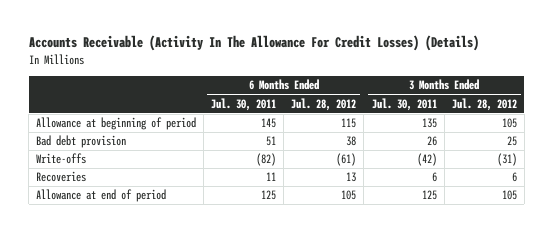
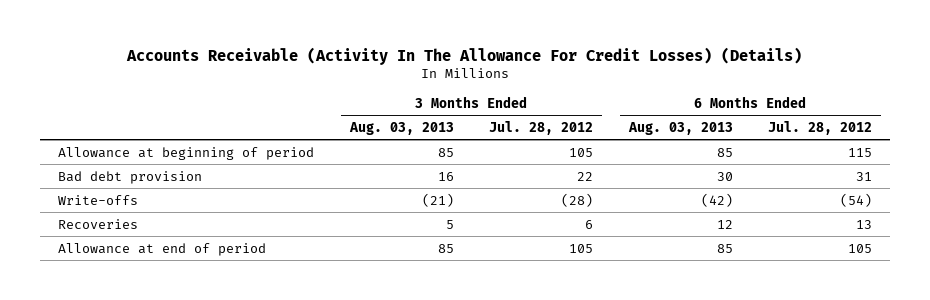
- | 6 Months Ended Jul. 30, 2011 | 6 Months Ended Jul. 28, 2012 | 3 Months Ended Jul. 30, 2011 | 3 Months Ended Jul. 28, 2012
+ | 3 Months Ended Aug. 03, 2013 | 3 Months Ended Jul. 28, 2012 | 6 Months Ended Aug. 03, 2013 | 6 Months Ended Jul. 28, 2012
- Bad debt provision | 51 | 38 | 26 | 25
- Write-offs | (82) | (61) | (42) | (31)
+ Bad debt provision | 16 | 22 | 30 | 31
+ Write-offs | (21) | (28) | (42) | (54)

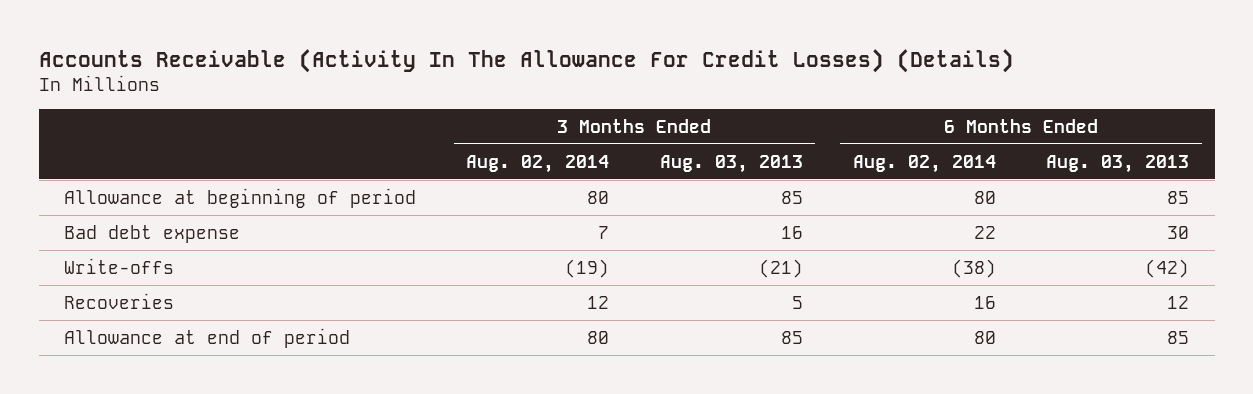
- | 3 Months Ended Aug. 03, 2013 | 3 Months Ended Jul. 28, 2012 | 6 Months Ended Aug. 03, 2013 | 6 Months Ended Jul. 28, 2012
+ | 3 Months Ended Aug. 02, 2014 | 3 Months Ended Aug. 03, 2013 | 6 Months Ended Aug. 02, 2014 | 6 Months Ended Aug. 03, 2013
- Bad debt provision | 16 | 22 | 30 | 31
+ Bad debt expense | 7 | 16 | 22 | 30

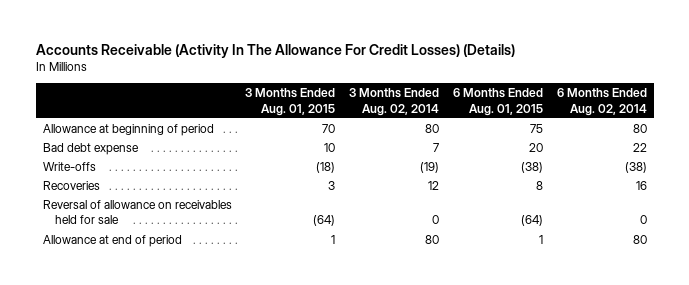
- | 3 Months Ended Aug. 02, 2014 | 3 Months Ended Aug. 03, 2013 | 6 Months Ended Aug. 02, 2014 | 6 Months Ended Aug. 03, 2013
+ | 3 Months Ended Aug. 01, 2015 | 3 Months Ended Aug. 02, 2014 | 6 Months Ended Aug. 01, 2015 | 6 Months Ended Aug. 02, 2014
+ Reversal of allowance on receivables held for sale | (64) | 0 | (64) | 0

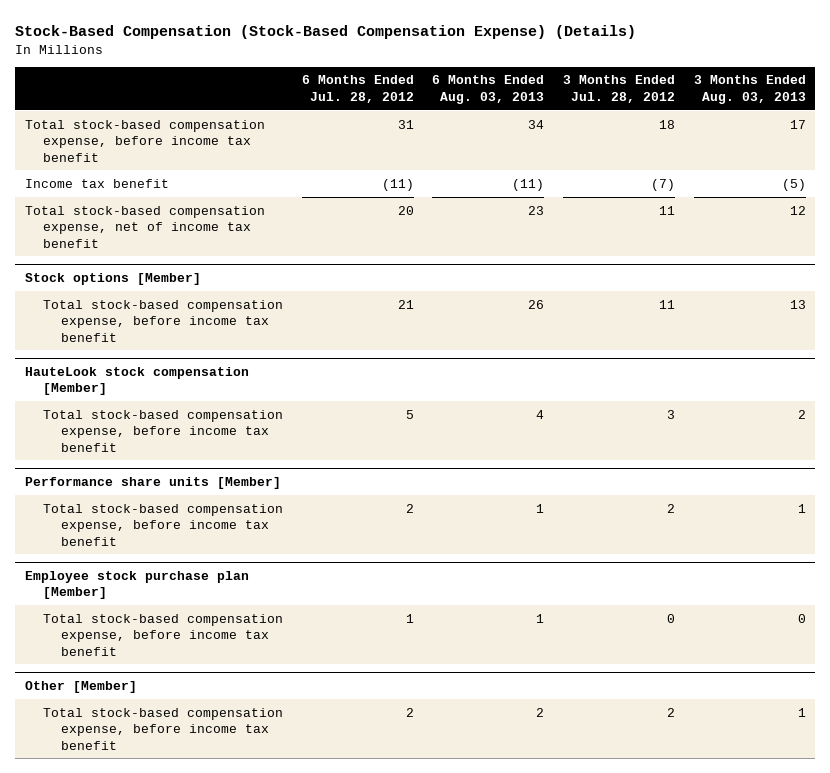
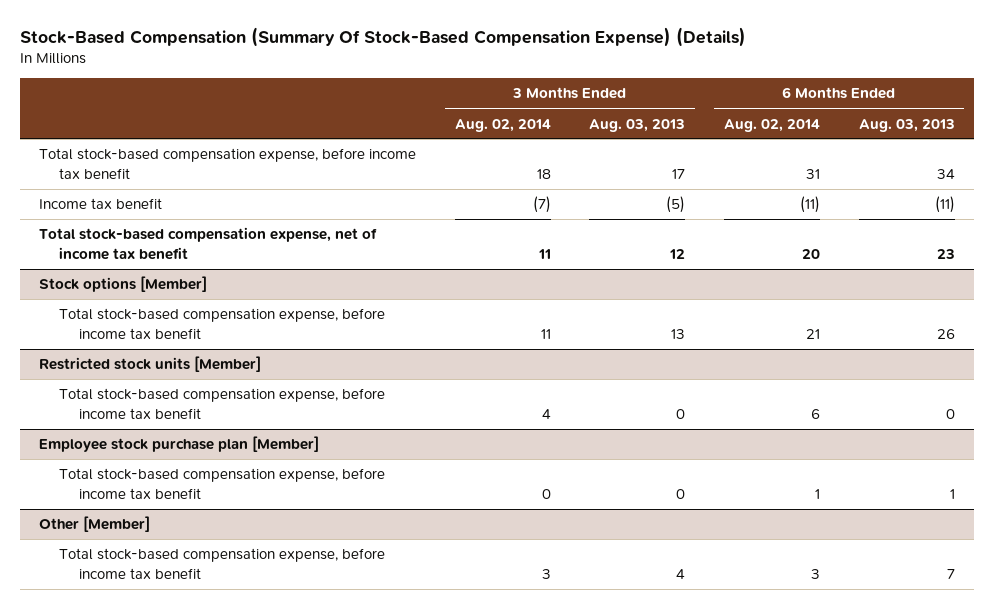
- Stock-Based Compensation (Stock-Based Compensation Expense) (Details)
+ Stock-Based Compensation (Summary Of Stock-Based Compensation Expense) (Details)
- | 6 Months Ended Jul. 28, 2012 | 6 Months Ended Aug. 03, 2013 | 3 Months Ended Jul. 28, 2012 | 3 Months Ended Aug. 03, 2013
+ | 3 Months Ended Aug. 02, 2014 | 3 Months Ended Aug. 03, 2013 | 6 Months Ended Aug. 02, 2014 | 6 Months Ended Aug. 03, 2013
- HauteLook stock compensation [Member]
- Total stock-based compensation expense, before income tax benefit | 5 | 4 | 3 | 2
- Performance share units [Member]
- Total stock-based compensation expense, before income tax benefit | 2 | 1 | 2 | 1
+ Restricted stock units [Member]
+ Total stock-based compensation expense, before income tax benefit | 4 | 0 | 6 | 0
@ Other [Member]
- Total stock-based compensation expense, before income tax benefit | 2 | 2 | 2 | 1
+ Total stock-based compensation expense, before income tax benefit | 3 | 4 | 3 | 7

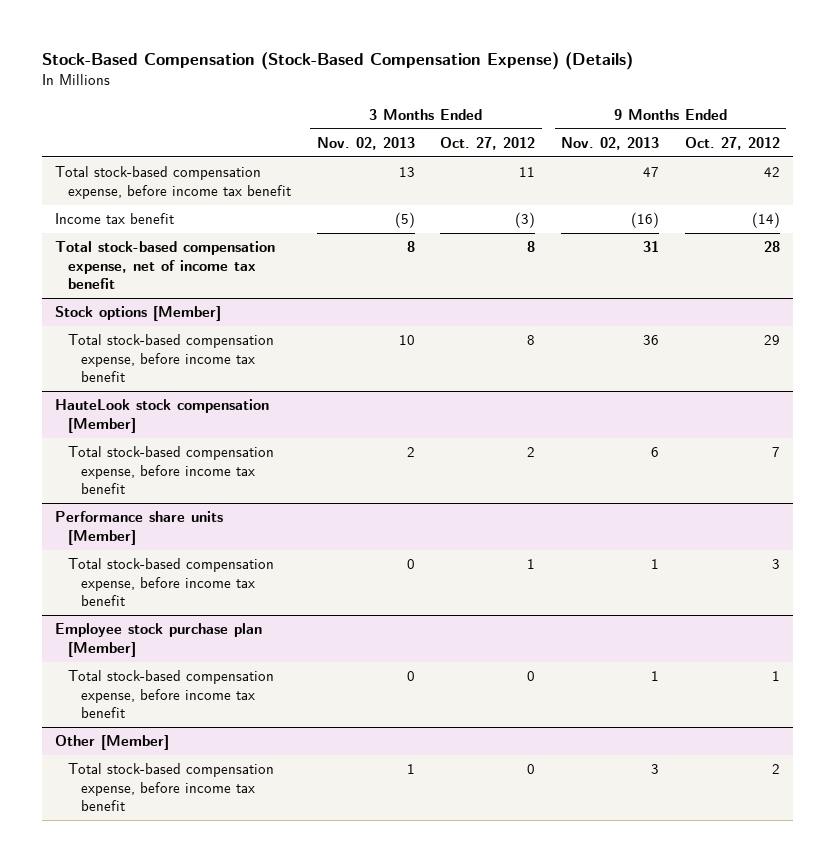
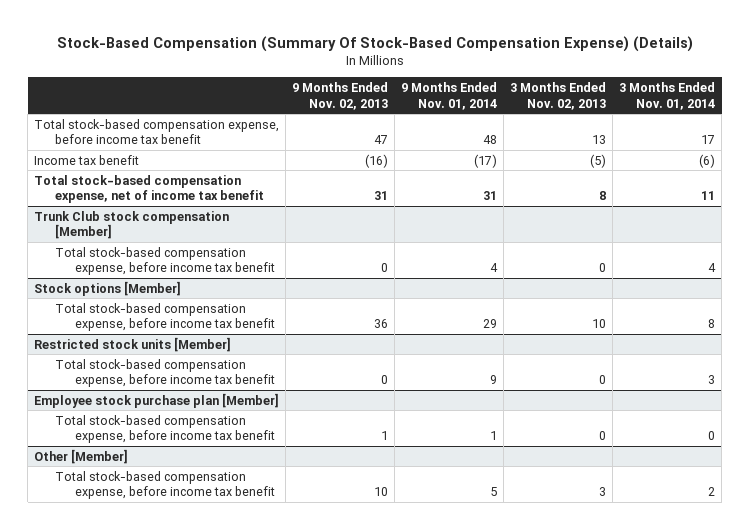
- Stock-Based Compensation (Stock-Based Compensation Expense) (Details)
+ Stock-Based Compensation (Summary Of Stock-Based Compensation Expense) (Details)
- | 3 Months Ended Nov. 02, 2013 | 3 Months Ended Oct. 27, 2012 | 9 Months Ended Nov. 02, 2013 | 9 Months Ended Oct. 27, 2012
+ | 9 Months Ended Nov. 02, 2013 | 9 Months Ended Nov. 01, 2014 | 3 Months Ended Nov. 02, 2013 | 3 Months Ended Nov. 01, 2014
+ Trunk Club stock compensation [Member]
+ Total stock-based compensation expense, before income tax benefit | 0 | 4 | 0 | 4
- HauteLook stock compensation [Member]
- Total stock-based compensation expense, before income tax benefit | 2 | 2 | 6 | 7
- Performance share units [Member]
- Total stock-based compensation expense, before income tax benefit | 0 | 1 | 1 | 3
+ Restricted stock units [Member]
+ Total stock-based compensation expense, before income tax benefit | 0 | 9 | 0 | 3
@ Other [Member]
- Total stock-based compensation expense, before income tax benefit | 1 | 0 | 3 | 2
+ Total stock-based compensation expense, before income tax benefit | 10 | 5 | 3 | 2

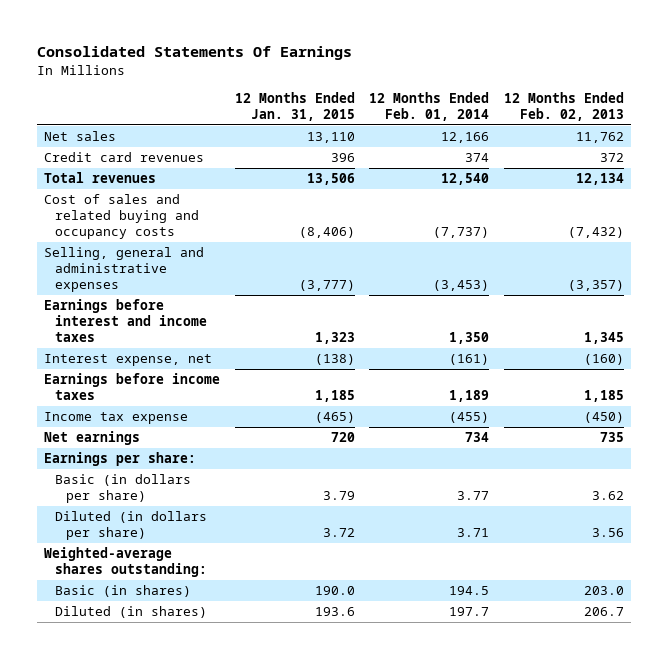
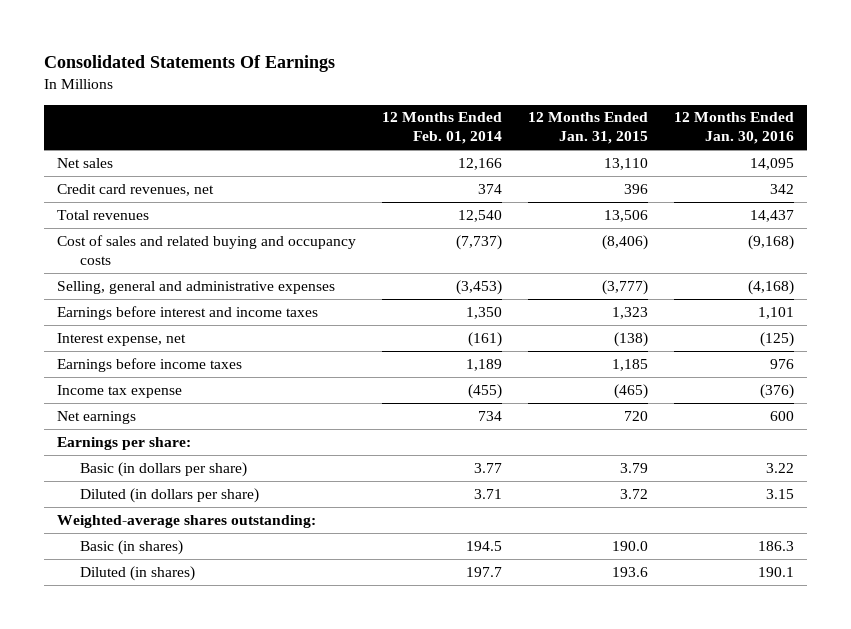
- | 12 Months Ended Jan. 31, 2015 | 12 Months Ended Feb. 01, 2014 | 12 Months Ended Feb. 02, 2013
+ | 12 Months Ended Feb. 01, 2014 | 12 Months Ended Jan. 31, 2015 | 12 Months Ended Jan. 30, 2016
- Credit card revenues | 396 | 374 | 372
+ Credit card revenues, net | 374 | 396 | 342

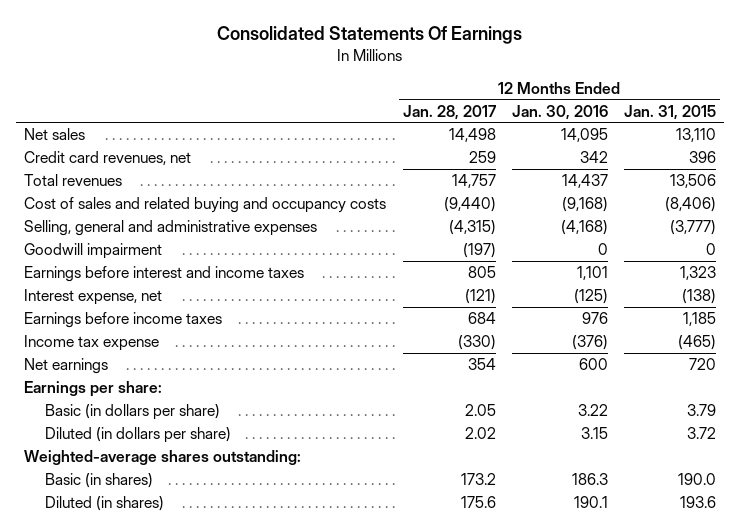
- | 12 Months Ended Feb. 01, 2014 | 12 Months Ended Jan. 31, 2015 | 12 Months Ended Jan. 30, 2016
+ | 12 Months Ended Jan. 28, 2017 | 12 Months Ended Jan. 30, 2016 | 12 Months Ended Jan. 31, 2015
+ Goodwill impairment | (197) | 0 | 0

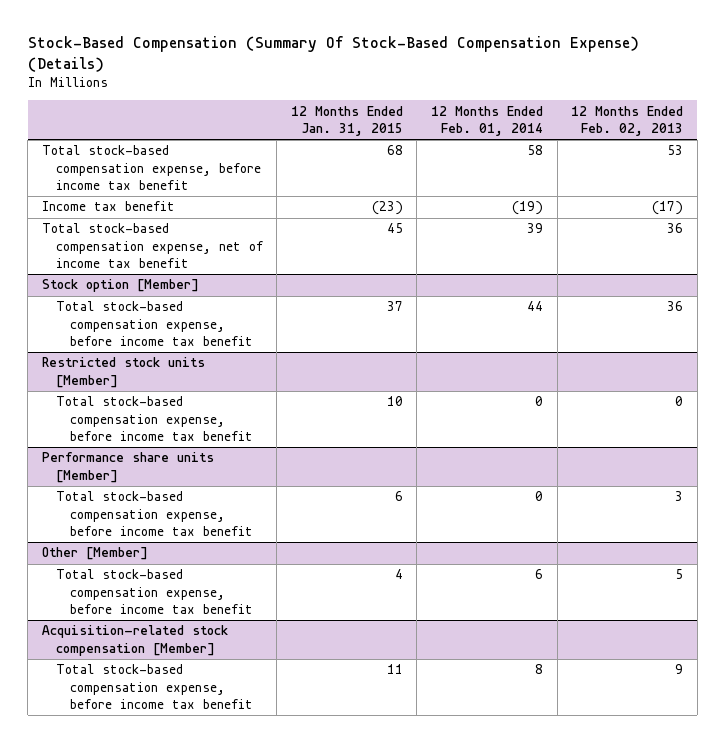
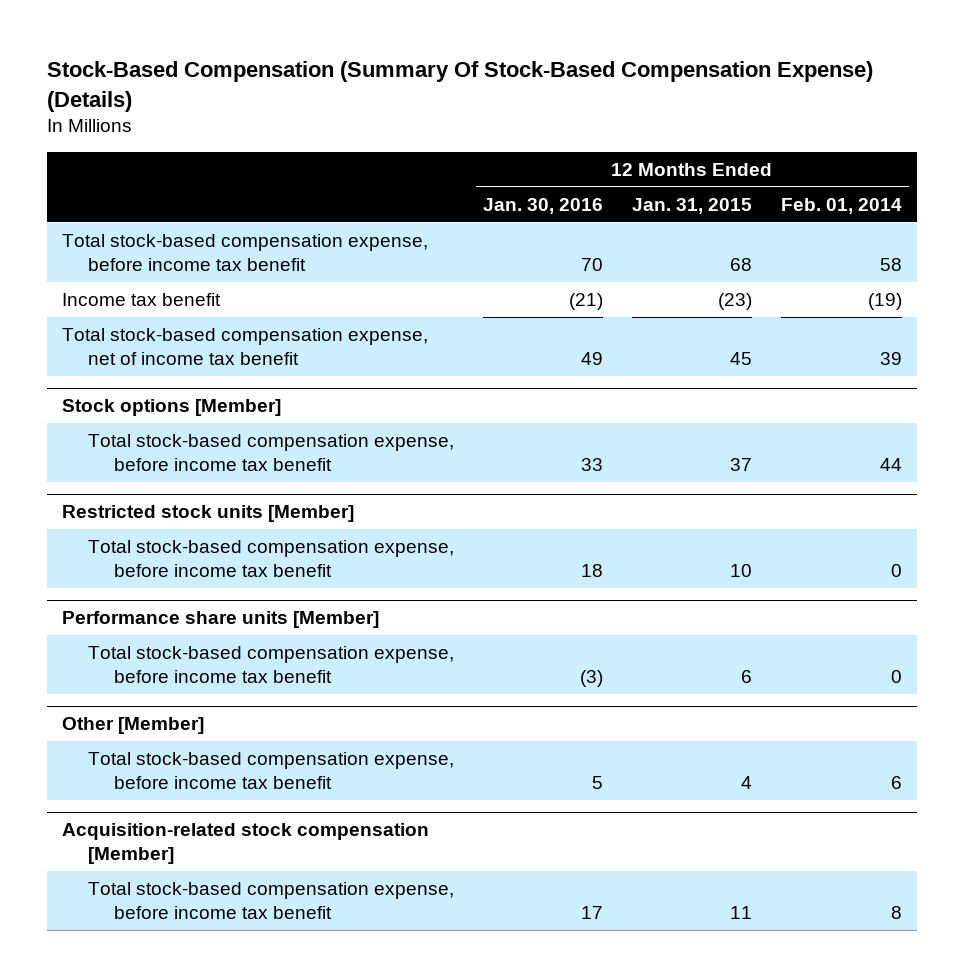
- | 12 Months Ended Jan. 31, 2015 | 12 Months Ended Feb. 01, 2014 | 12 Months Ended Feb. 02, 2013
+ | 12 Months Ended Jan. 30, 2016 | 12 Months Ended Jan. 31, 2015 | 12 Months Ended Feb. 01, 2014
- Stock option [Member]
+ Stock options [Member]

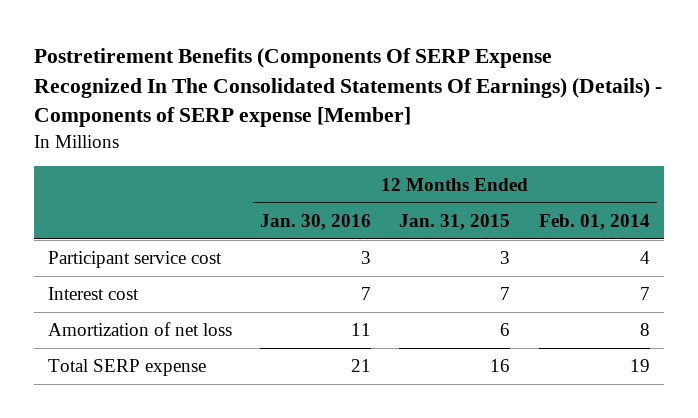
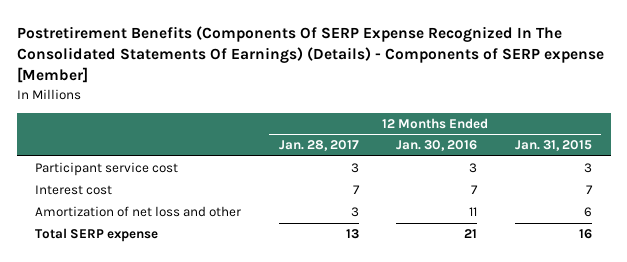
- | 12 Months Ended Jan. 30, 2016 | 12 Months Ended Jan. 31, 2015 | 12 Months Ended Feb. 01, 2014
+ | 12 Months Ended Jan. 28, 2017 | 12 Months Ended Jan. 30, 2016 | 12 Months Ended Jan. 31, 2015
- Amortization of net loss | 11 | 6 | 8
+ Amortization of net loss and other | 3 | 11 | 6

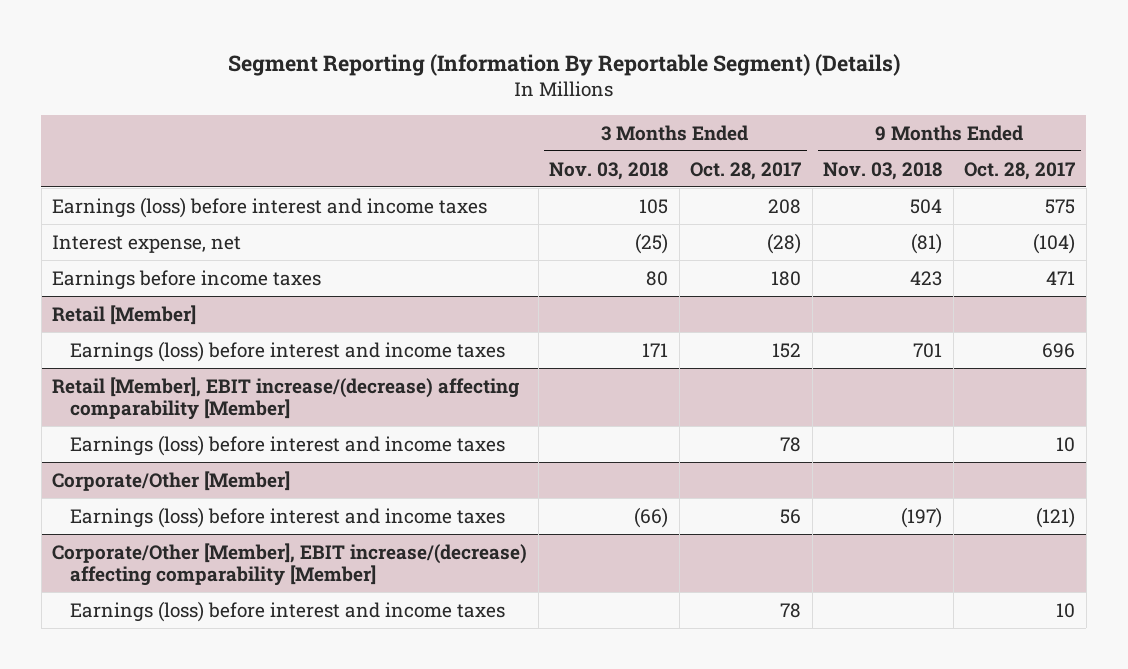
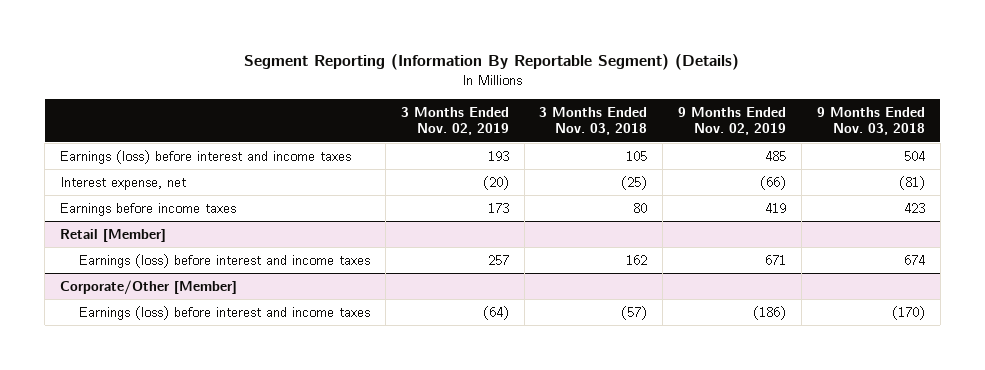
- | 3 Months Ended Nov. 03, 2018 | 3 Months Ended Oct. 28, 2017 | 9 Months Ended Nov. 03, 2018 | 9 Months Ended Oct. 28, 2017
+ | 3 Months Ended Nov. 02, 2019 | 3 Months Ended Nov. 03, 2018 | 9 Months Ended Nov. 02, 2019 | 9 Months Ended Nov. 03, 2018
@ Retail [Member]
- Earnings (loss) before interest and income taxes | 171 | 152 | 701 | 696
- Retail [Member], EBIT increase/(decrease) affecting comparability [Member]
- Earnings (loss) before interest and income taxes | | 78 | | 10
@ Retail [Member]
+ Earnings (loss) before interest and income taxes | 257 | 162 | 671 | 674
@ Corporate/Other [Member]
- Earnings (loss) before interest and income taxes | (66) | 56 | (197) | (121)
- Corporate/Other [Member], EBIT increase/(decrease) affecting comparability [Member]
- Earnings (loss) before interest and income taxes | | 78 | | 10
@ Corporate/Other [Member]
+ Earnings (loss) before interest and income taxes | (64) | (57) | (186) | (170)

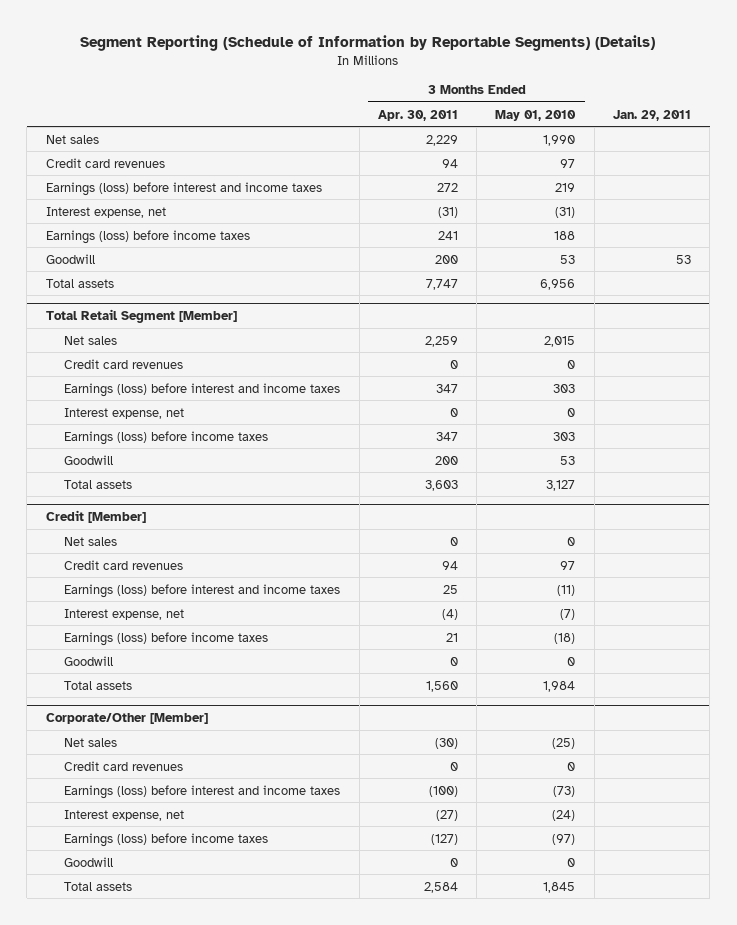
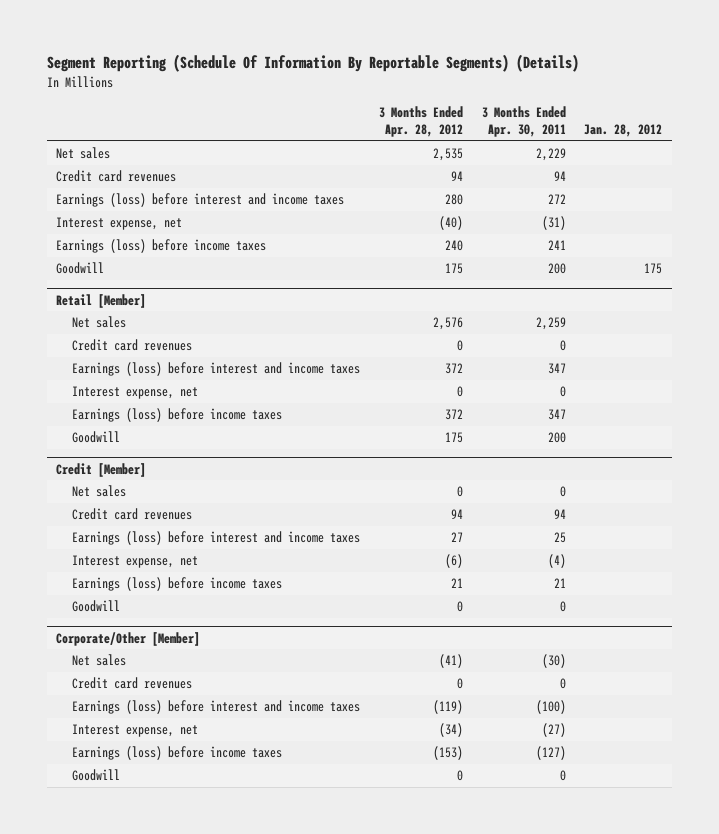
- Segment Reporting (Schedule of Information by Reportable Segments) (Details)
+ Segment Reporting (Schedule Of Information By Reportable Segments) (Details)
- | 3 Months Ended Apr. 30, 2011 | 3 Months Ended May 01, 2010 | Jan. 29, 2011
+ | 3 Months Ended Apr. 28, 2012 | 3 Months Ended Apr. 30, 2011 | Jan. 28, 2012
- Total assets | 7,747 | 6,956 |
- Total Retail Segment [Member]
+ Retail [Member]
- Total assets | 3,603 | 3,127 |
@ Credit [Member]
- Total assets | 1,560 | 1,984 |
@ Corporate/Other [Member]
- Total assets | 2,584 | 1,845 |

